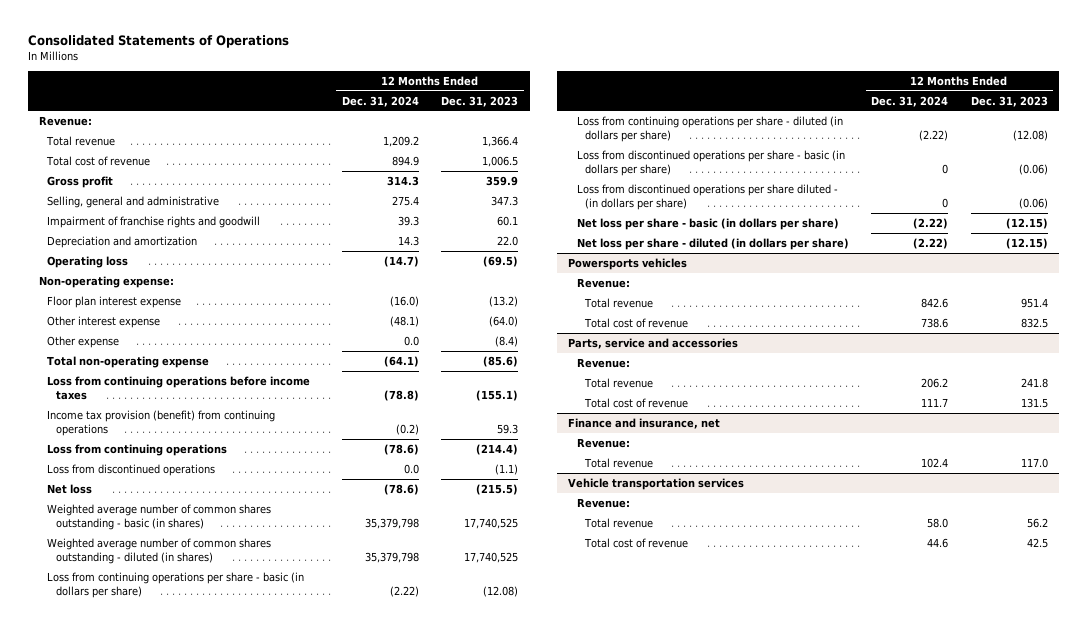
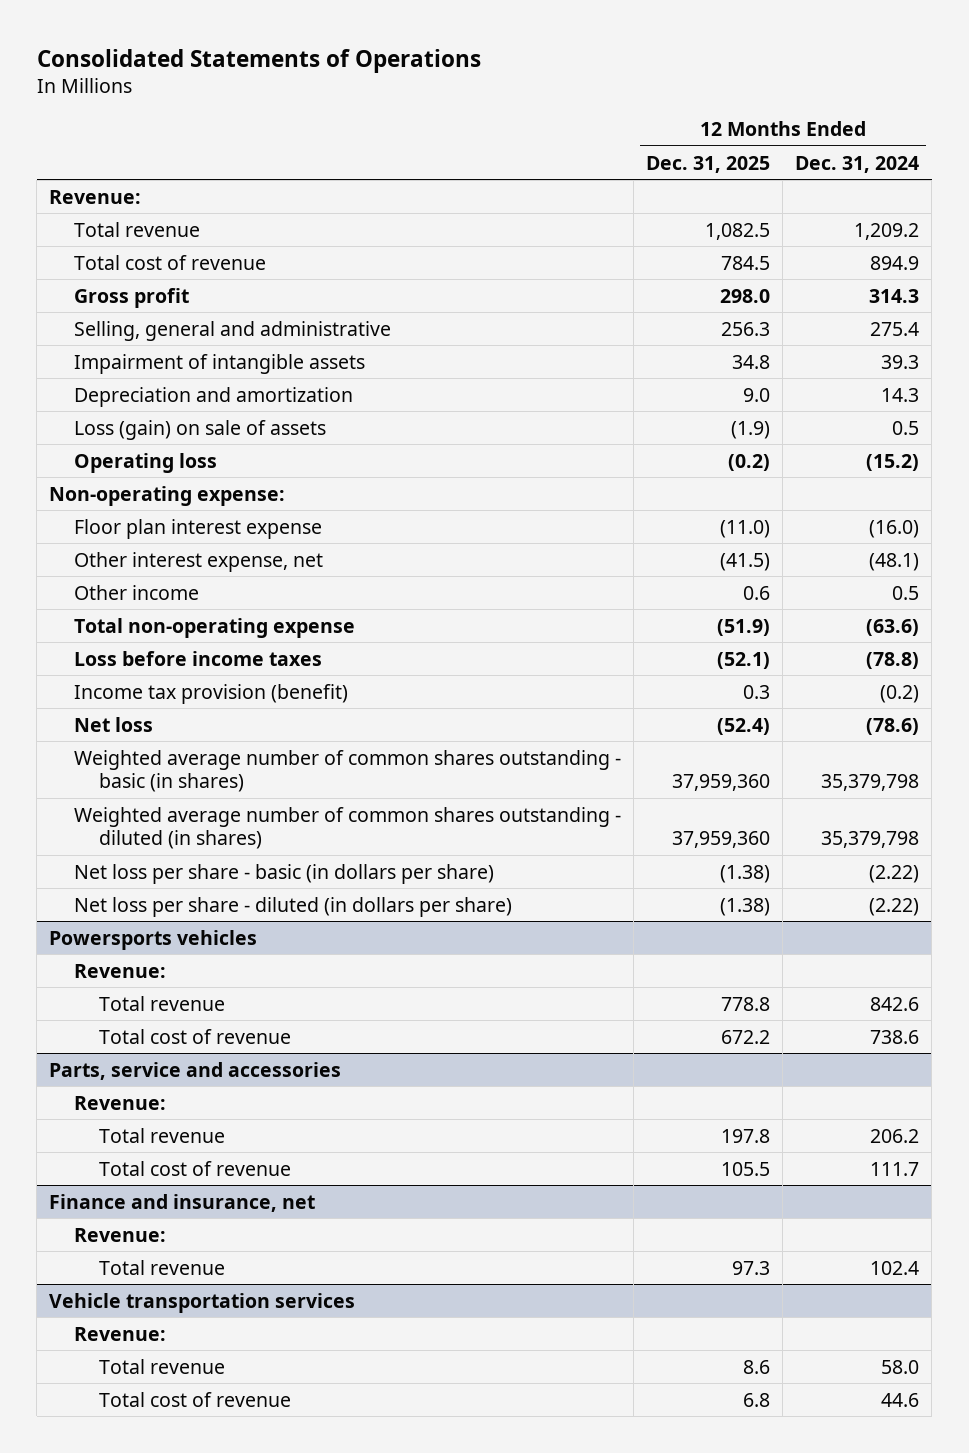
- | 12 Months Ended Dec. 31, 2024 | 12 Months Ended Dec. 31, 2023
+ | 12 Months Ended Dec. 31, 2025 | 12 Months Ended Dec. 31, 2024
- Impairment of franchise rights and goodwill | 39.3 | 60.1
+ Impairment of intangible assets | 34.8 | 39.3
- Operating loss | (14.7) | (69.5)
+ Loss (gain) on sale of assets | (1.9) | 0.5
+ Operating loss | (0.2) | (15.2)
- Other interest expense | (48.1) | (64.0)
- Other expense | 0.0 | (8.4)
- Total non-operating expense | (64.1) | (85.6)
- Loss from continuing operations before income taxes | (78.8) | (155.1)
- Income tax provision (benefit) from continuing operations | (0.2) | 59.3
- Loss from continuing operations | (78.6) | (214.4)
- Loss from discontinued operations | 0.0 | (1.1)
+ Other interest expense, net | (41.5) | (48.1)
+ Other income | 0.6 | 0.5
+ Total non-operating expense | (51.9) | (63.6)
+ Loss before income taxes | (52.1) | (78.8)
+ Income tax provision (benefit) | 0.3 | (0.2)
- Loss from continuing operations per share - basic (in dollars per share) | (2.22) | (12.08)
- Loss from continuing operations per share - diluted (in dollars per share) | (2.22) | (12.08)
- Loss from discontinued operations per share - basic (in dollars per share) | 0 | (0.06)
- Loss from discontinued operations per share diluted - (in dollars per share) | 0 | (0.06)

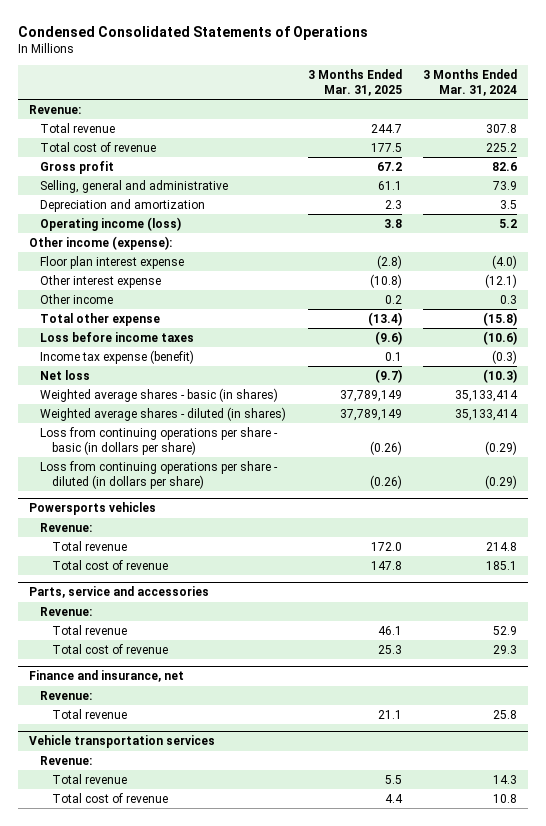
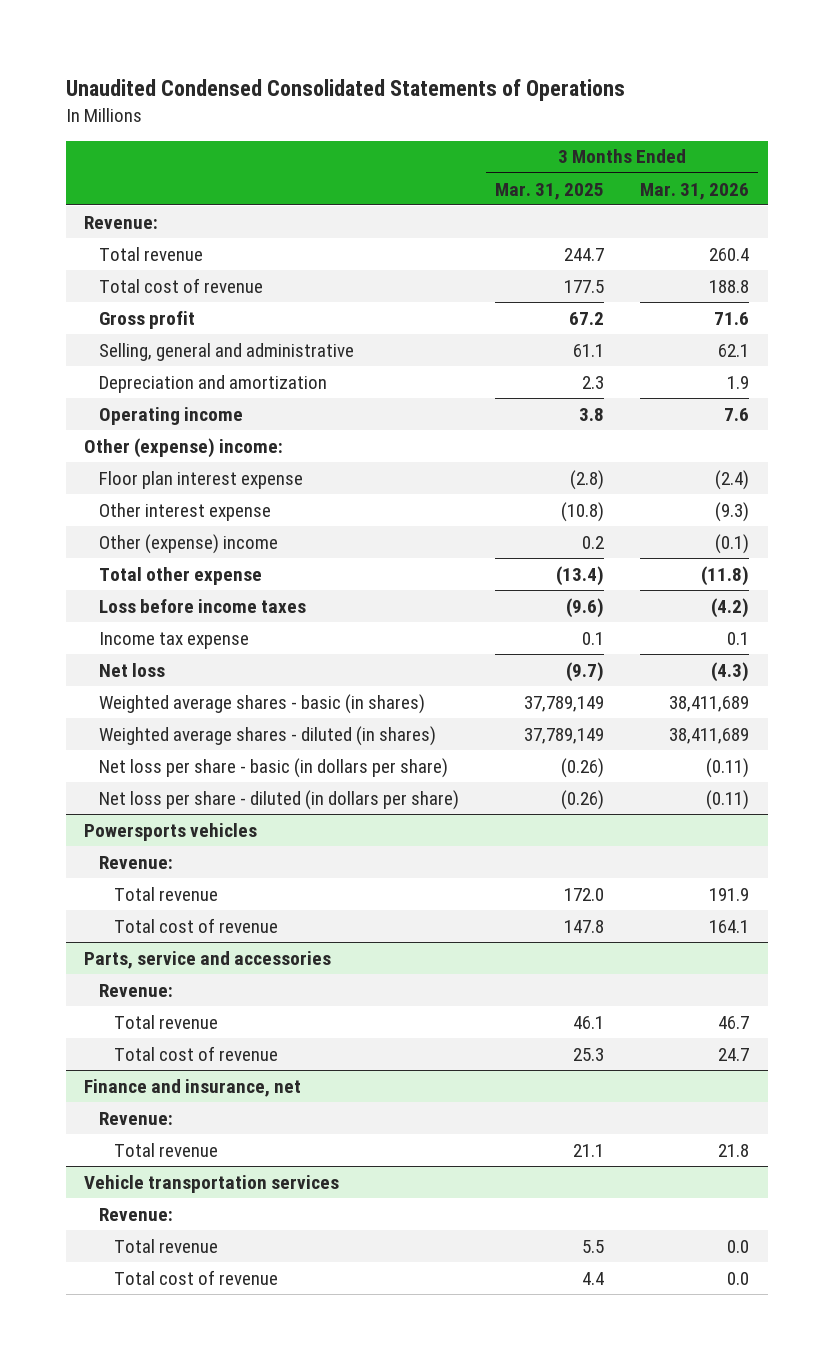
- Condensed Consolidated Statements of Operations
+ Unaudited Condensed Consolidated Statements of Operations
- | 3 Months Ended Mar. 31, 2025 | 3 Months Ended Mar. 31, 2024
+ | 3 Months Ended Mar. 31, 2025 | 3 Months Ended Mar. 31, 2026
- Operating income (loss) | 3.8 | 5.2
- Other income (expense):
+ Operating income | 3.8 | 7.6
+ Other (expense) income:
- Other income | 0.2 | 0.3
+ Other (expense) income | 0.2 | (0.1)
- Income tax expense (benefit) | 0.1 | (0.3)
+ Income tax expense | 0.1 | 0.1
- Loss from continuing operations per share - basic (in dollars per share) | (0.26) | (0.29)
- Loss from continuing operations per share - diluted (in dollars per share) | (0.26) | (0.29)
+ Net loss per share - basic (in dollars per share) | (0.26) | (0.11)
+ Net loss per share - diluted (in dollars per share) | (0.26) | (0.11)

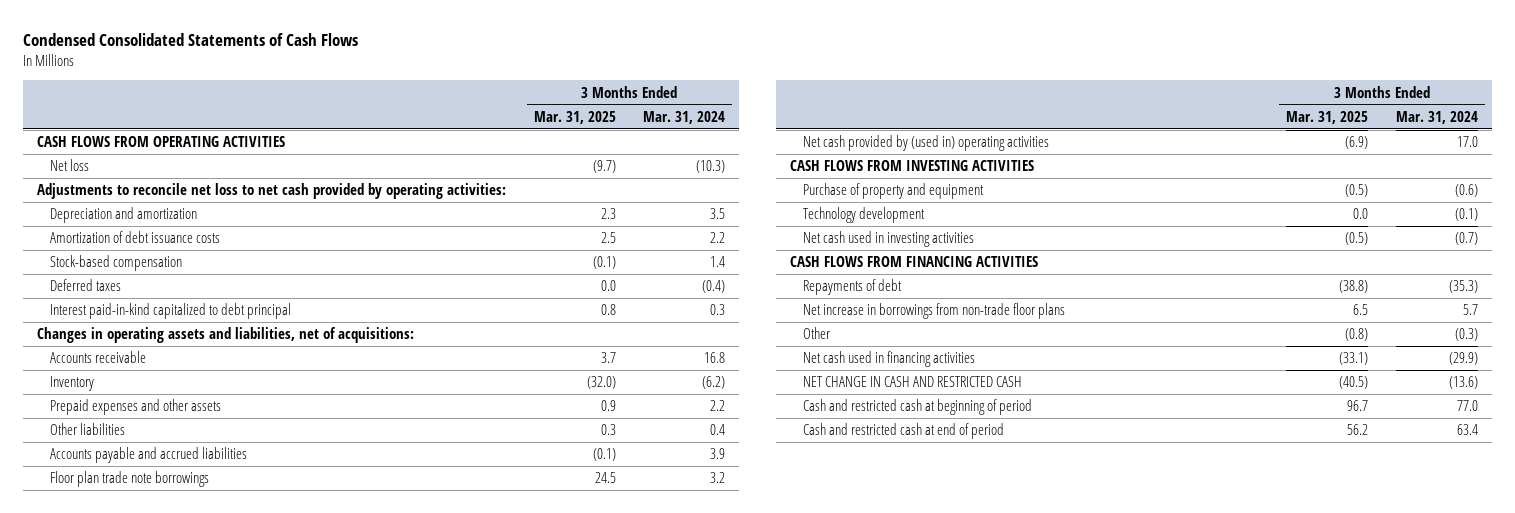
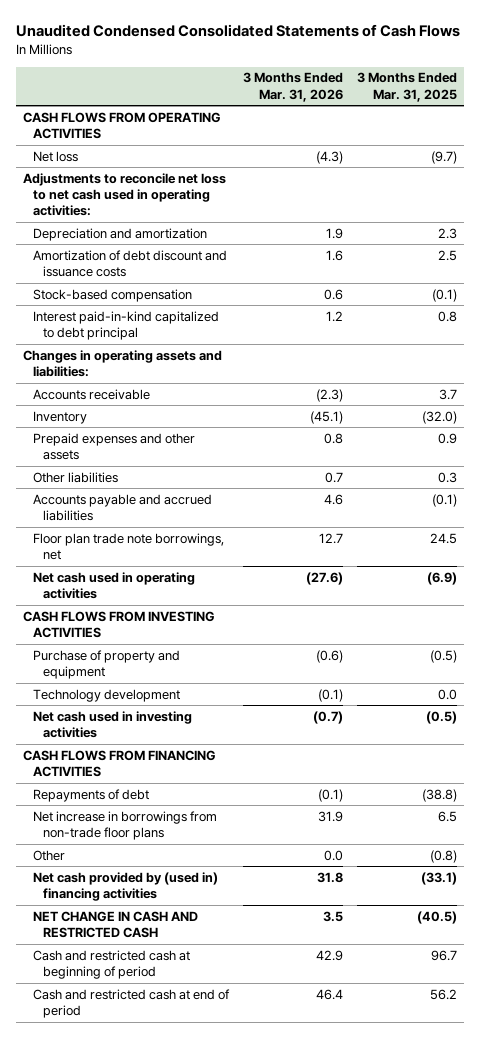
- Condensed Consolidated Statements of Cash Flows
+ Unaudited Condensed Consolidated Statements of Cash Flows
- | 3 Months Ended Mar. 31, 2025 | 3 Months Ended Mar. 31, 2024
+ | 3 Months Ended Mar. 31, 2026 | 3 Months Ended Mar. 31, 2025
- Adjustments to reconcile net loss to net cash provided by operating activities:
+ Adjustments to reconcile net loss to net cash used in operating activities:
- Amortization of debt issuance costs | 2.5 | 2.2
+ Amortization of debt discount and issuance costs | 1.6 | 2.5
- Deferred taxes | 0.0 | (0.4)
- Changes in operating assets and liabilities, net of acquisitions:
+ Changes in operating assets and liabilities:
- Floor plan trade note borrowings | 24.5 | 3.2
- Net cash provided by (used in) operating activities | (6.9) | 17.0
+ Floor plan trade note borrowings, net | 12.7 | 24.5
+ Net cash used in operating activities | (27.6) | (6.9)
- Net cash used in financing activities | (33.1) | (29.9)
+ Net cash provided by (used in) financing activities | 31.8 | (33.1)

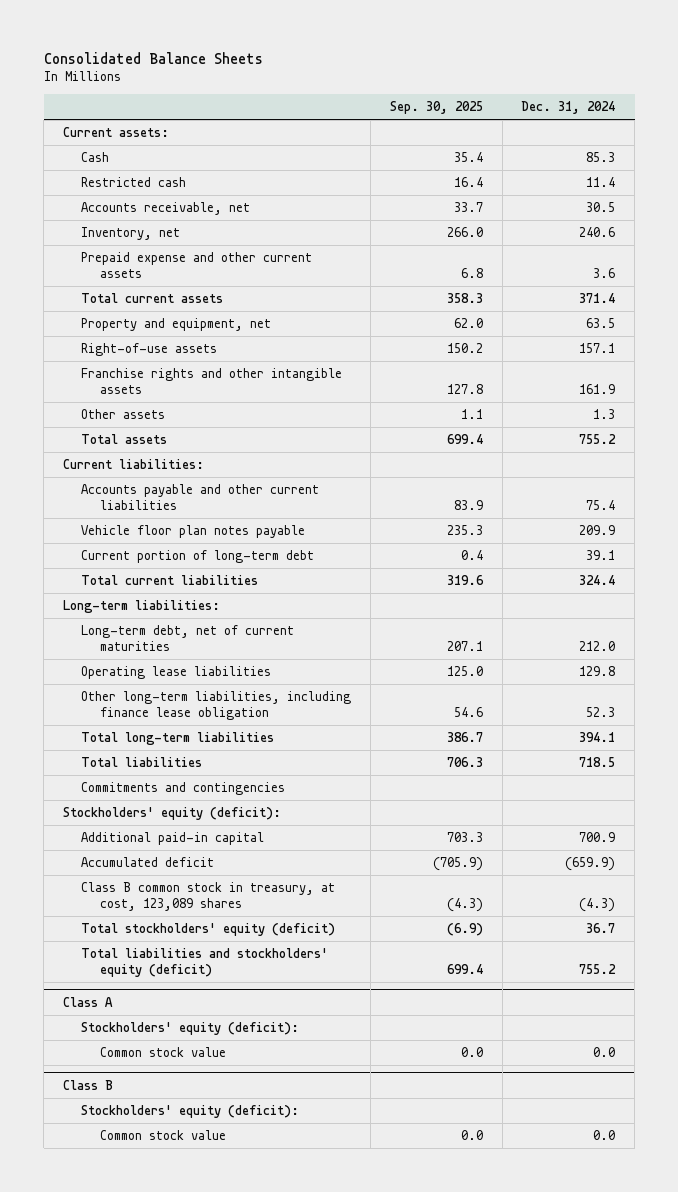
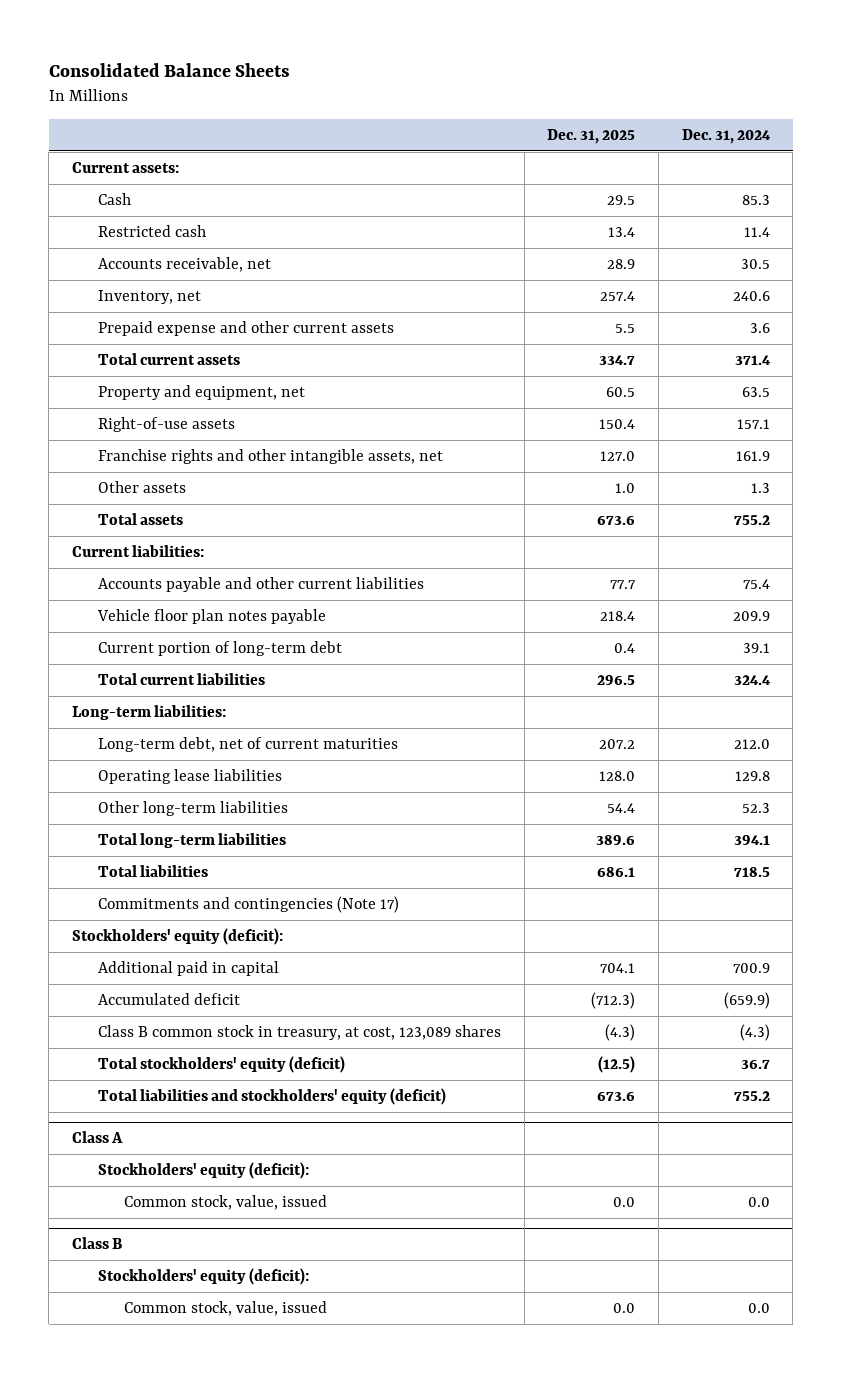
- | Sep. 30, 2025 | Dec. 31, 2024
+ | Dec. 31, 2025 | Dec. 31, 2024
- Franchise rights and other intangible assets | 127.8 | 161.9
+ Franchise rights and other intangible assets, net | 127.0 | 161.9
- Other long-term liabilities, including finance lease obligation | 54.6 | 52.3
+ Other long-term liabilities | 54.4 | 52.3
- Commitments and contingencies
+ Commitments and contingencies (Note 17)
- Additional paid-in capital | 703.3 | 700.9
+ Additional paid in capital | 704.1 | 700.9
@ Class A
- Common stock value | 0.0 | 0.0
+ Common stock, value, issued | 0.0 | 0.0
@ Class B
- Common stock value | 0.0 | 0.0
+ Common stock, value, issued | 0.0 | 0.0

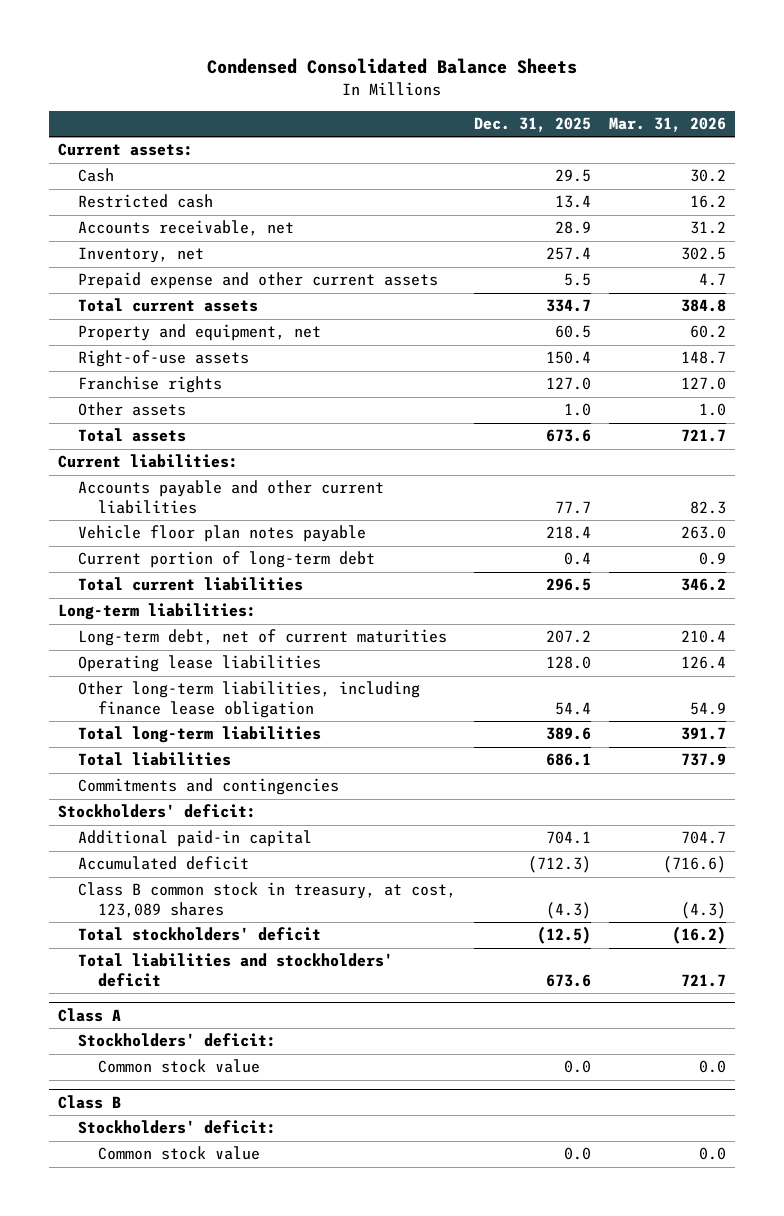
- Consolidated Balance Sheets
+ Condensed Consolidated Balance Sheets
- | Dec. 31, 2025 | Dec. 31, 2024
+ | Dec. 31, 2025 | Mar. 31, 2026
- Franchise rights and other intangible assets, net | 127.0 | 161.9
+ Franchise rights | 127.0 | 127.0
- Other long-term liabilities | 54.4 | 52.3
+ Other long-term liabilities, including finance lease obligation | 54.4 | 54.9
- Commitments and contingencies (Note 17)
- Stockholders' equity (deficit):
- Additional paid in capital | 704.1 | 700.9
+ Commitments and contingencies
+ Stockholders' deficit:
+ Additional paid-in capital | 704.1 | 704.7
- Total stockholders' equity (deficit) | (12.5) | 36.7
- Total liabilities and stockholders' equity (deficit) | 673.6 | 755.2
+ Total stockholders' deficit | (12.5) | (16.2)
+ Total liabilities and stockholders' deficit | 673.6 | 721.7
@ Class A
- Stockholders' equity (deficit):
- Common stock, value, issued | 0.0 | 0.0
+ Stockholders' deficit:
+ Common stock value | 0.0 | 0.0
@ Class B
- Stockholders' equity (deficit):
- Common stock, value, issued | 0.0 | 0.0
+ Stockholders' deficit:
+ Common stock value | 0.0 | 0.0

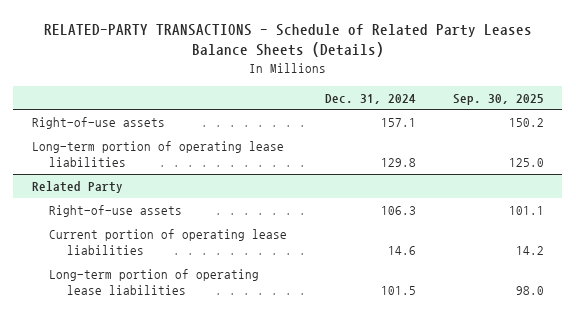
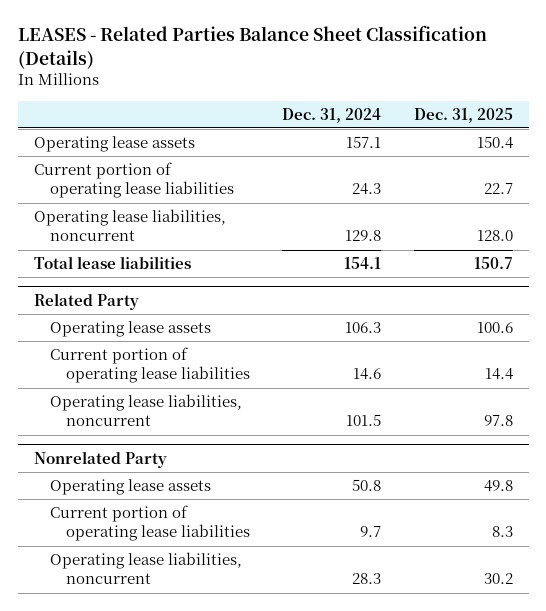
- RELATED-PARTY TRANSACTIONS - Schedule of Related Party Leases Balance Sheets (Details)
+ LEASES - Related Parties Balance Sheet Classification (Details)
- | Dec. 31, 2024 | Sep. 30, 2025
+ | Dec. 31, 2024 | Dec. 31, 2025
- Right-of-use assets | 157.1 | 150.2
- Long-term portion of operating lease liabilities | 129.8 | 125.0
+ Operating lease assets | 157.1 | 150.4
+ Current portion of operating lease liabilities | 24.3 | 22.7
+ Operating lease liabilities, noncurrent | 129.8 | 128.0
+ Total lease liabilities | 154.1 | 150.7
@ Related Party
- Right-of-use assets | 106.3 | 101.1
+ Operating lease assets | 106.3 | 100.6
- Long-term portion of operating lease liabilities | 101.5 | 98.0
+ Operating lease liabilities, noncurrent | 101.5 | 97.8
+ Nonrelated Party
+ Operating lease assets | 50.8 | 49.8
+ Current portion of operating lease liabilities | 9.7 | 8.3
+ Operating lease liabilities, noncurrent | 28.3 | 30.2

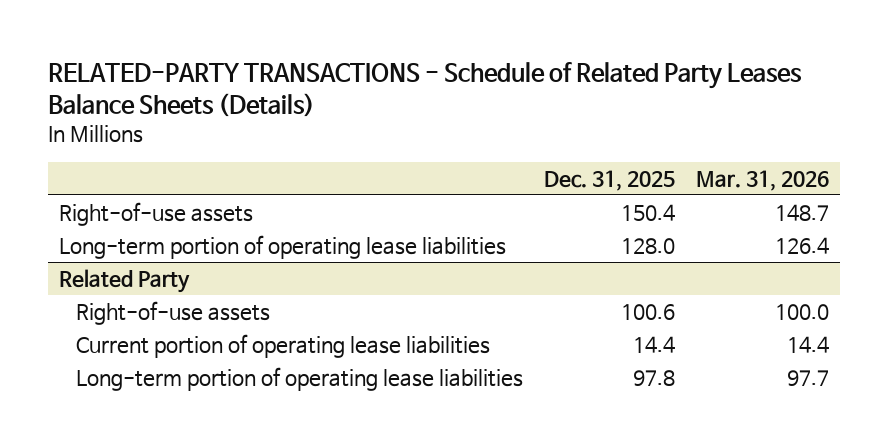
- LEASES - Related Parties Balance Sheet Classification (Details)
+ RELATED-PARTY TRANSACTIONS - Schedule of Related Party Leases Balance Sheets (Details)
- | Dec. 31, 2024 | Dec. 31, 2025
+ | Dec. 31, 2025 | Mar. 31, 2026
- Operating lease assets | 157.1 | 150.4
- Current portion of operating lease liabilities | 24.3 | 22.7
- Operating lease liabilities, noncurrent | 129.8 | 128.0
- Total lease liabilities | 154.1 | 150.7
+ Right-of-use assets | 150.4 | 148.7
+ Long-term portion of operating lease liabilities | 128.0 | 126.4
@ Related Party
- Operating lease assets | 106.3 | 100.6
+ Right-of-use assets | 100.6 | 100.0
- Operating lease liabilities, noncurrent | 101.5 | 97.8
- Nonrelated Party
- Operating lease assets | 50.8 | 49.8
- Current portion of operating lease liabilities | 9.7 | 8.3
- Operating lease liabilities, noncurrent | 28.3 | 30.2
@ Related Party
+ Long-term portion of operating lease liabilities | 97.8 | 97.7

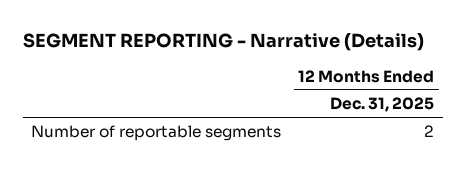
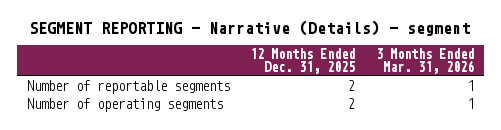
- SEGMENT REPORTING - Narrative (Details)
+ SEGMENT REPORTING - Narrative (Details) - segment
- | 12 Months Ended Dec. 31, 2025
+ | 12 Months Ended Dec. 31, 2025 | 3 Months Ended Mar. 31, 2026
+ Number of operating segments | 2 | 1

